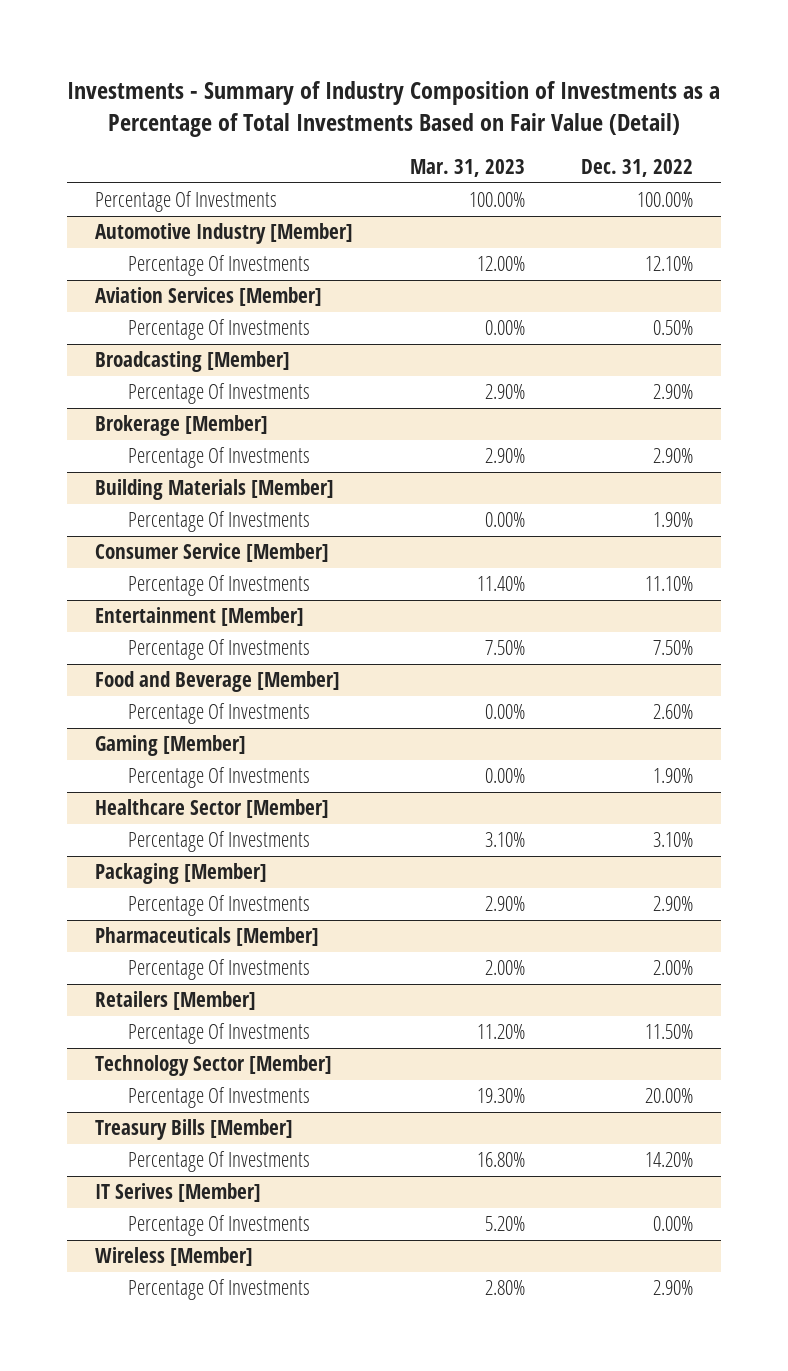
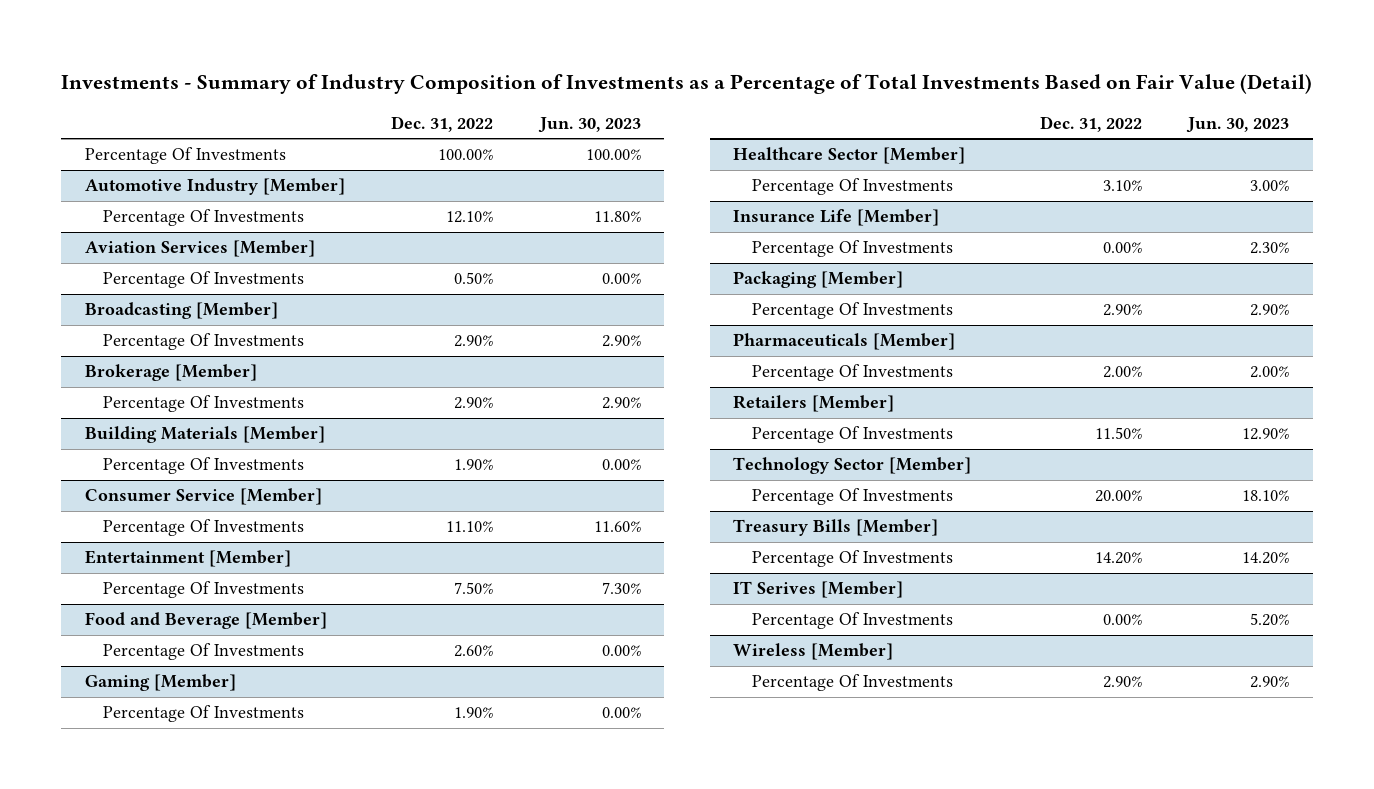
- | Mar. 31, 2023 | Dec. 31, 2022
+ | Dec. 31, 2022 | Jun. 30, 2023
+ Insurance Life [Member]
+ Percentage Of Investments | 0.00% | 2.30%

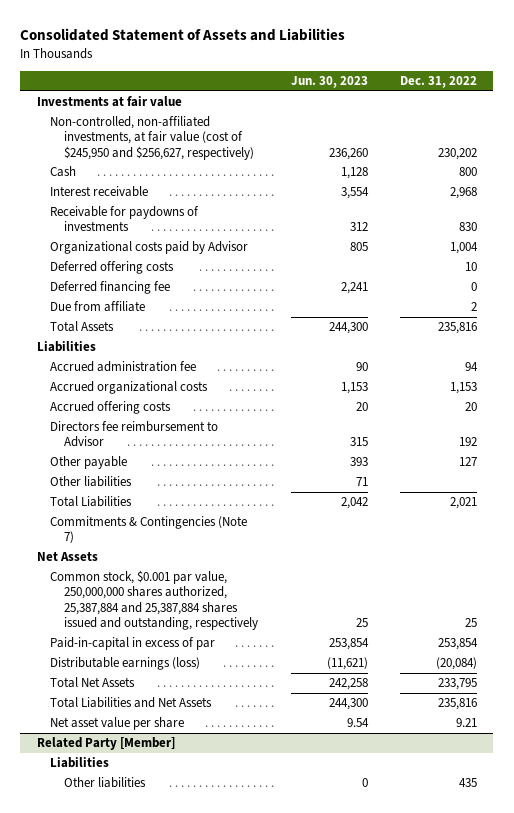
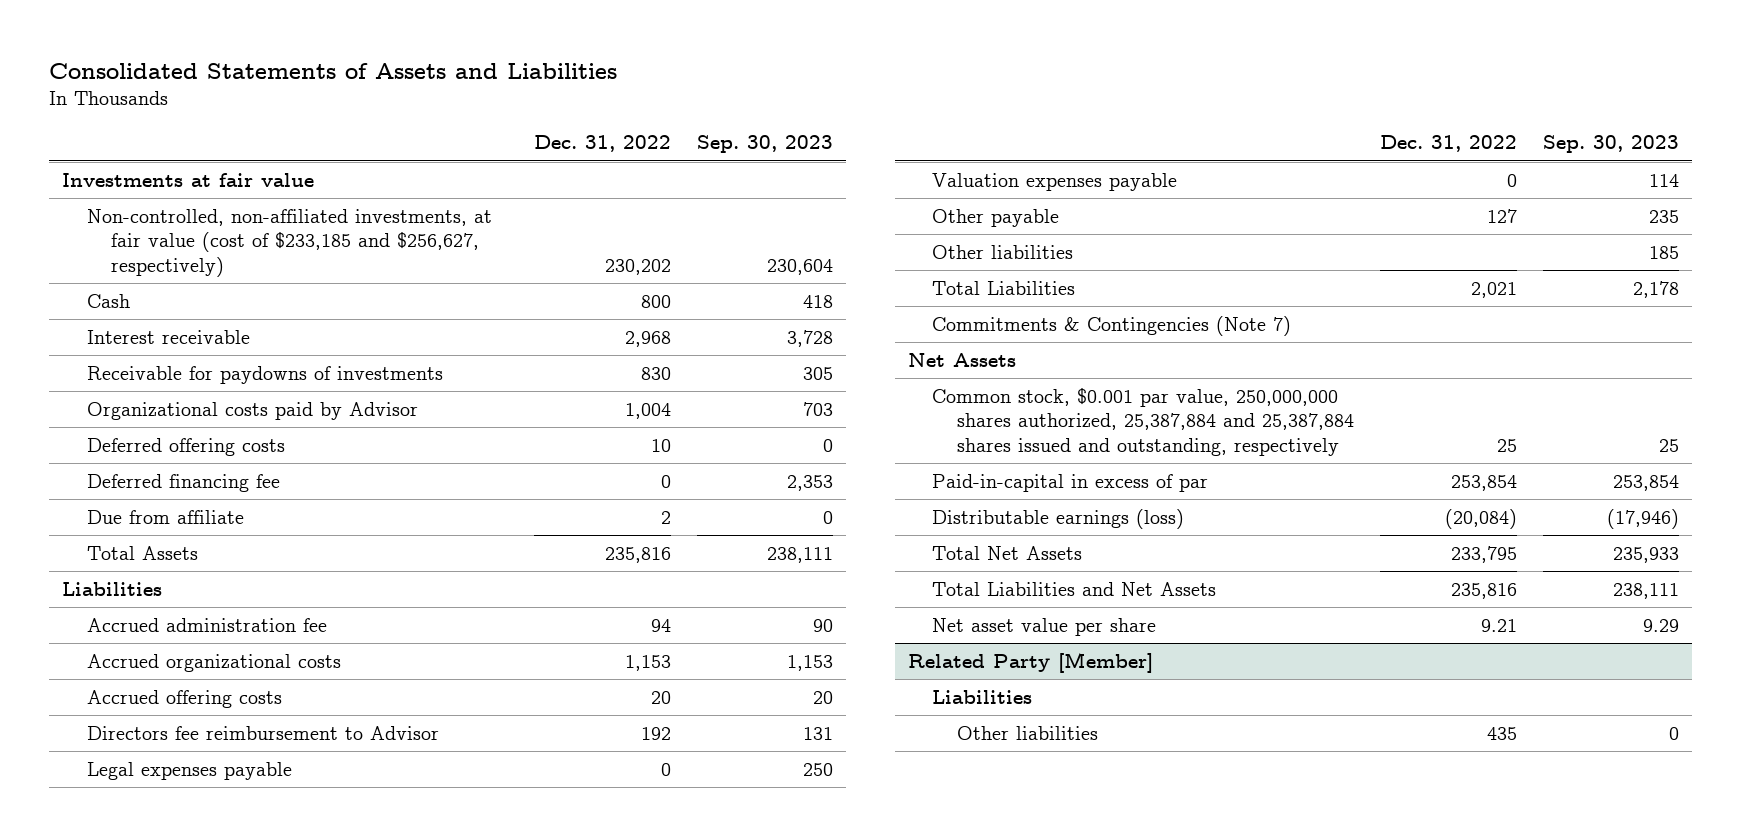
- Consolidated Statement of Assets and Liabilities
+ Consolidated Statements of Assets and Liabilities
- | Jun. 30, 2023 | Dec. 31, 2022
+ | Dec. 31, 2022 | Sep. 30, 2023
- Non-controlled, non-affiliated investments, at fair value (cost of $245,950 and $256,627, respectively) | 236,260 | 230,202
+ Non-controlled, non-affiliated investments, at fair value (cost of $233,185 and $256,627, respectively) | 230,202 | 230,604
+ Legal expenses payable | 0 | 250
+ Valuation expenses payable | 0 | 114

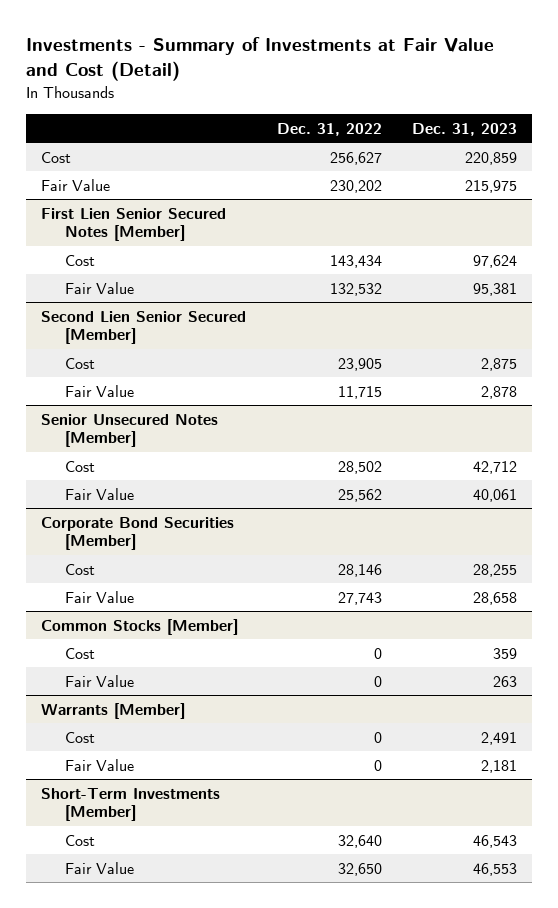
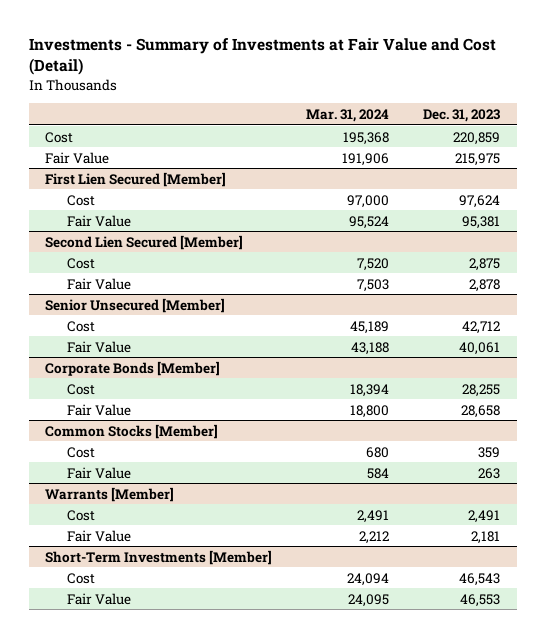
- | Dec. 31, 2022 | Dec. 31, 2023
+ | Mar. 31, 2024 | Dec. 31, 2023
- First Lien Senior Secured Notes [Member]
+ First Lien Secured [Member]
- Second Lien Senior Secured [Member]
+ Second Lien Secured [Member]
- Senior Unsecured Notes [Member]
+ Senior Unsecured [Member]
- Corporate Bond Securities [Member]
+ Corporate Bonds [Member]

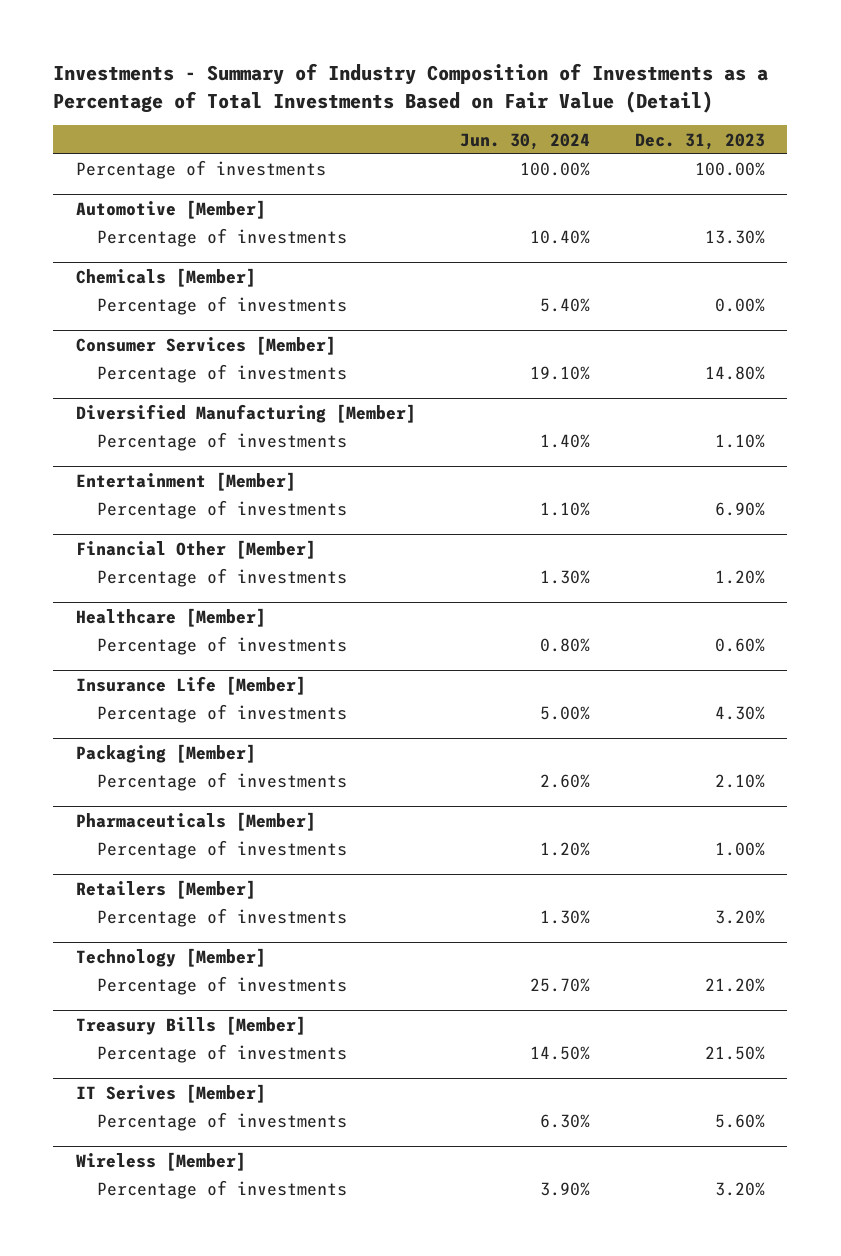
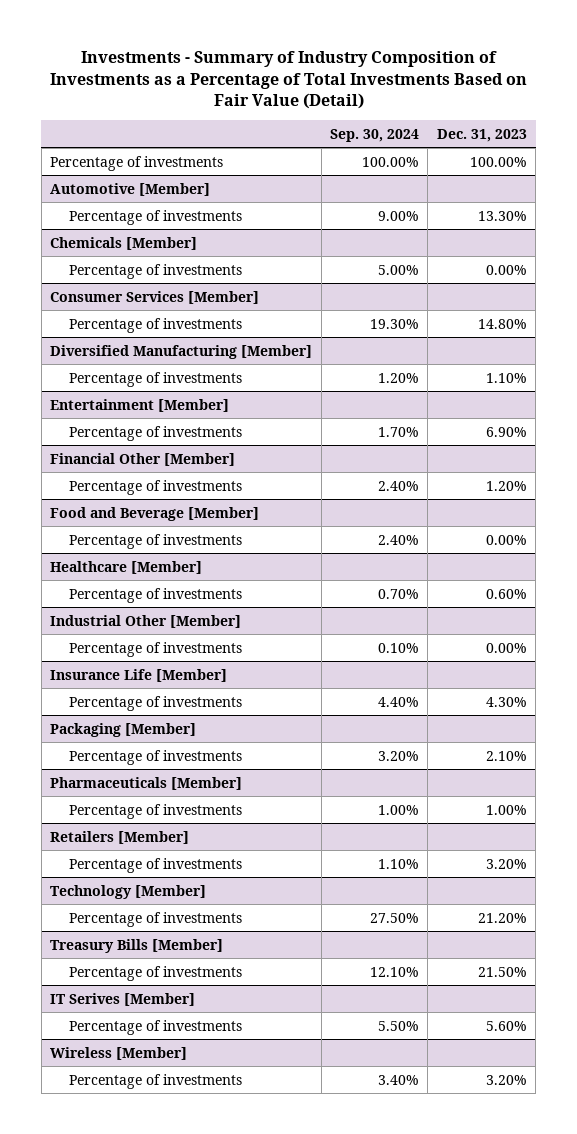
- | Jun. 30, 2024 | Dec. 31, 2023
+ | Sep. 30, 2024 | Dec. 31, 2023
+ Food and Beverage [Member]
+ Percentage of investments | 2.40% | 0.00%
+ Industrial Other [Member]
+ Percentage of investments | 0.10% | 0.00%

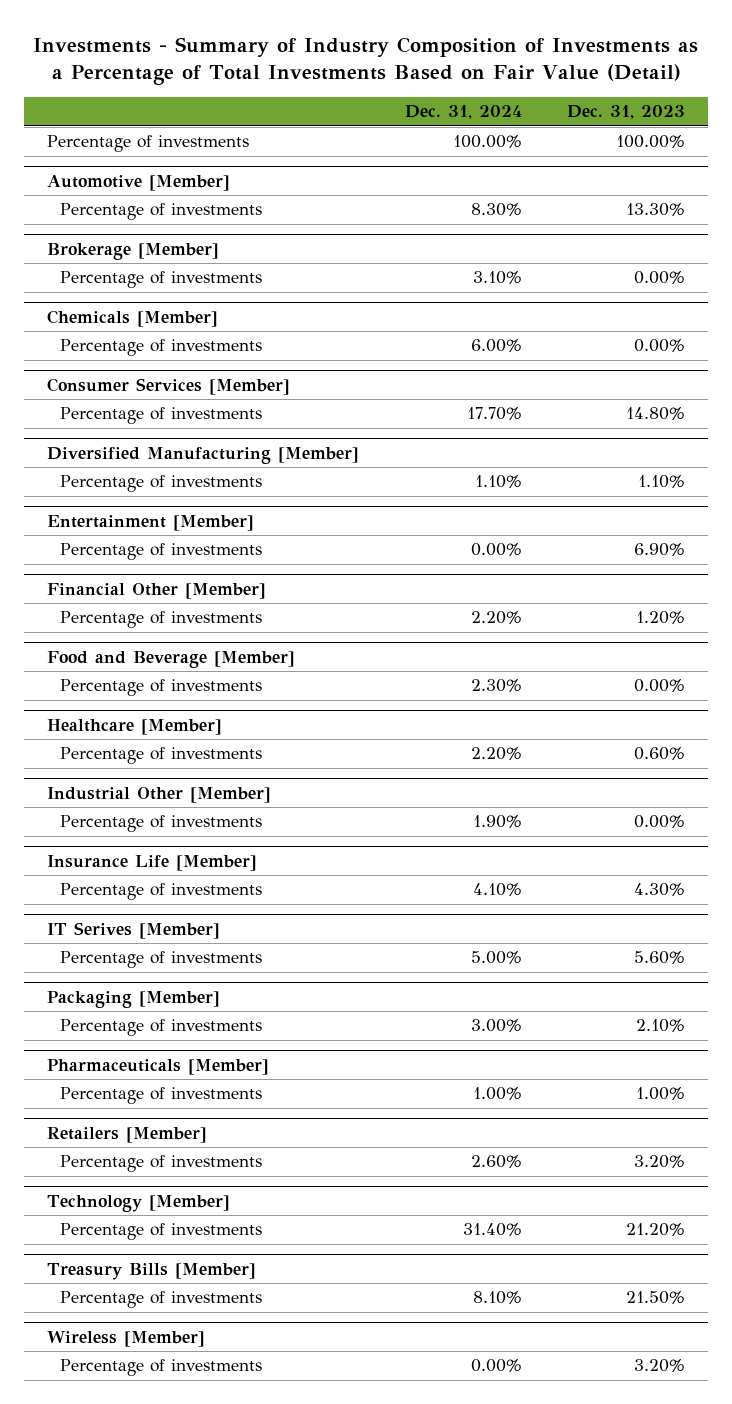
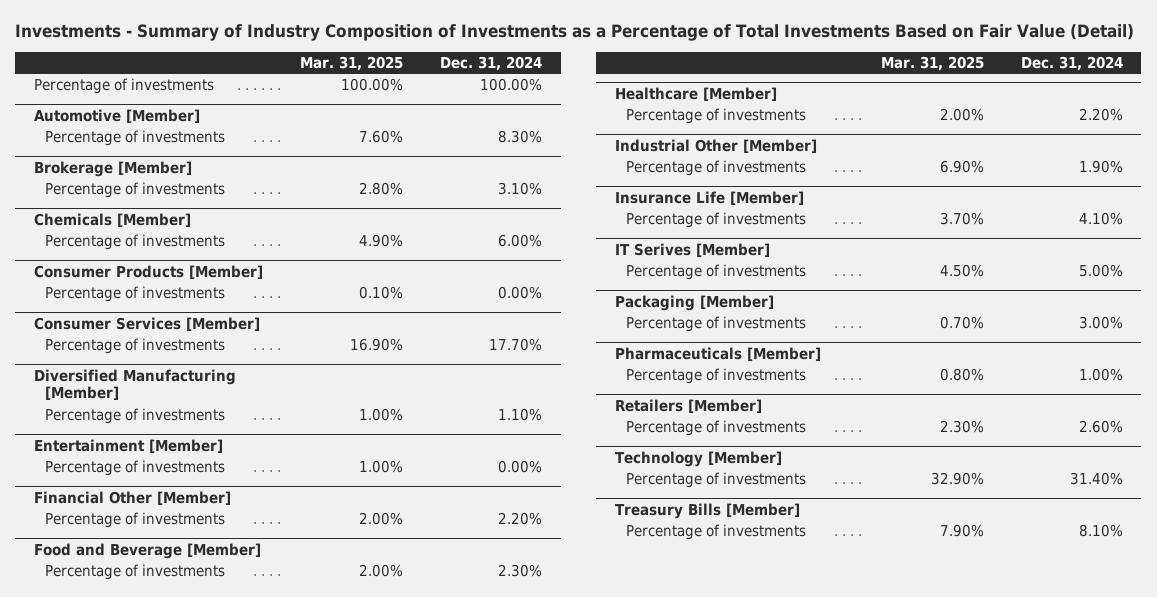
- | Dec. 31, 2024 | Dec. 31, 2023
+ | Mar. 31, 2025 | Dec. 31, 2024
+ Consumer Products [Member]
+ Percentage of investments | 0.10% | 0.00%
- Wireless [Member]
- Percentage of investments | 0.00% | 3.20%

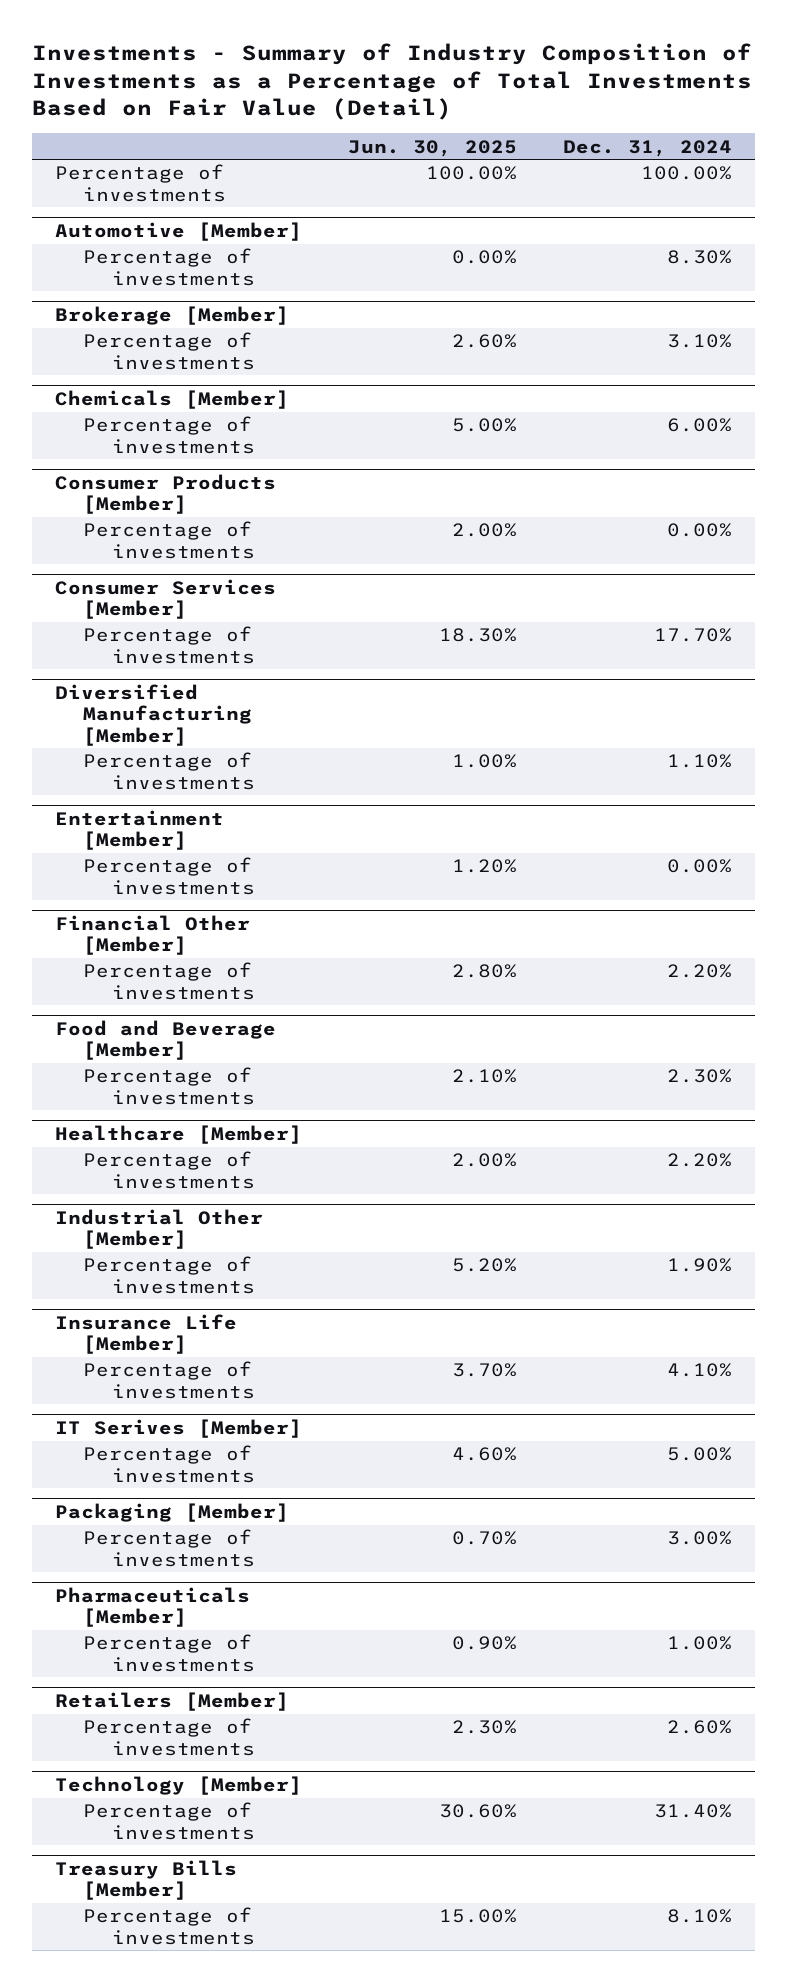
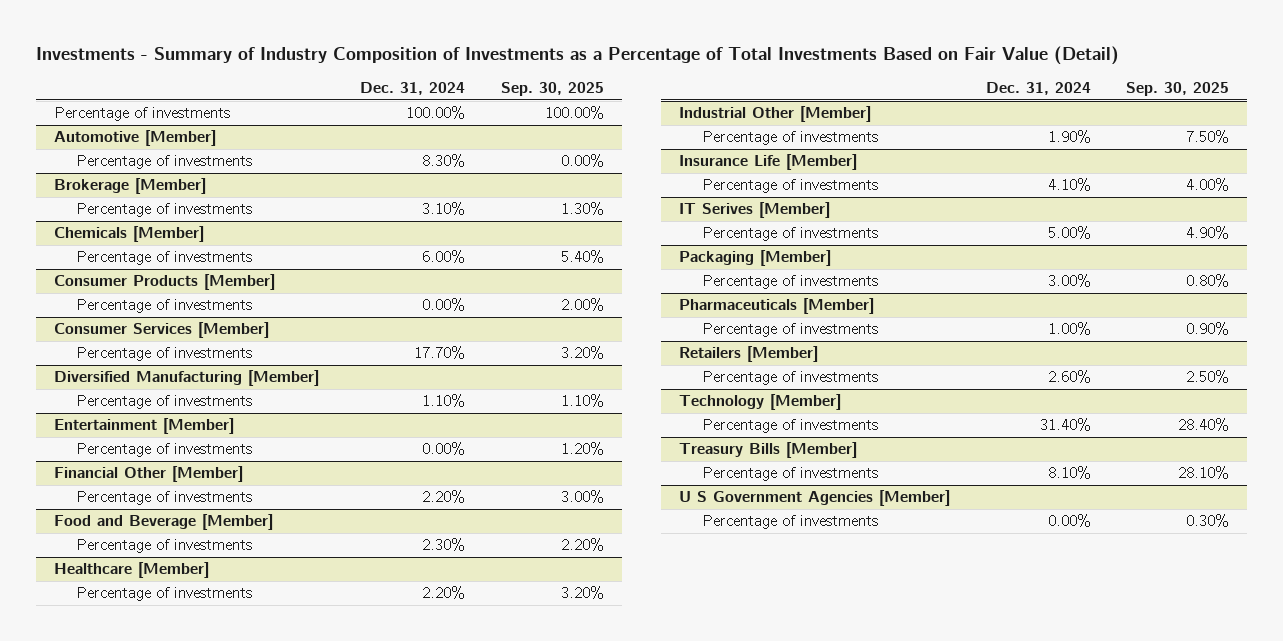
- | Jun. 30, 2025 | Dec. 31, 2024
+ | Dec. 31, 2024 | Sep. 30, 2025
+ U S Government Agencies [Member]
+ Percentage of investments | 0.00% | 0.30%

